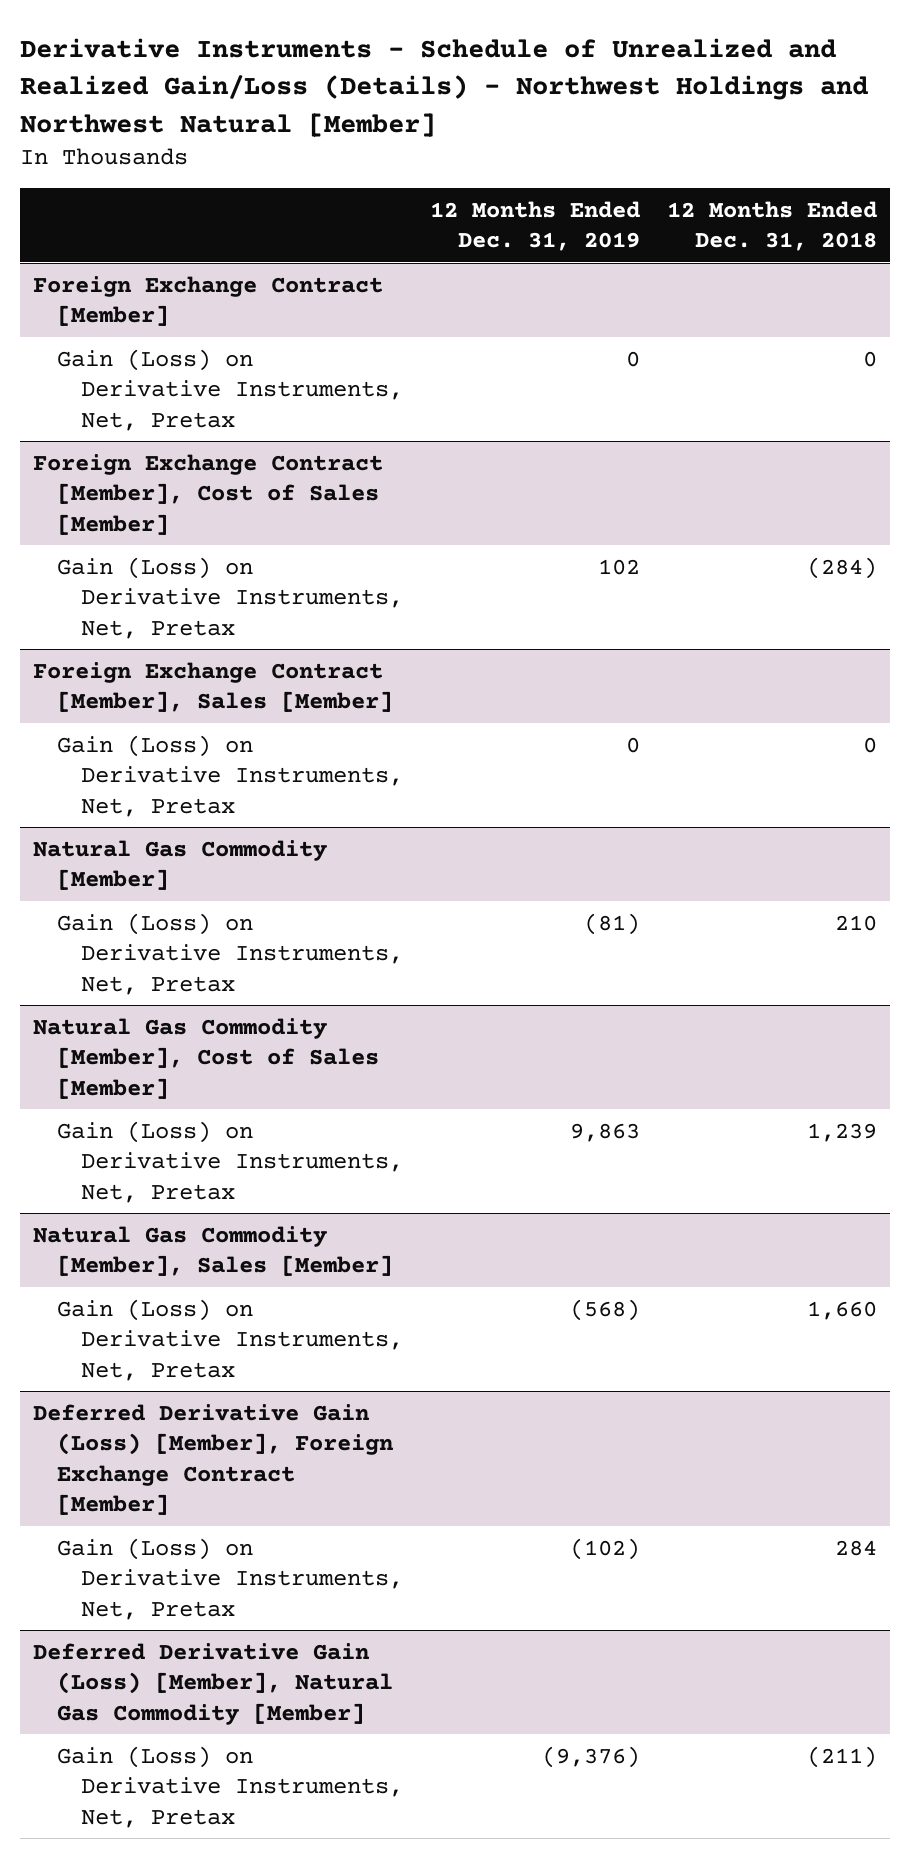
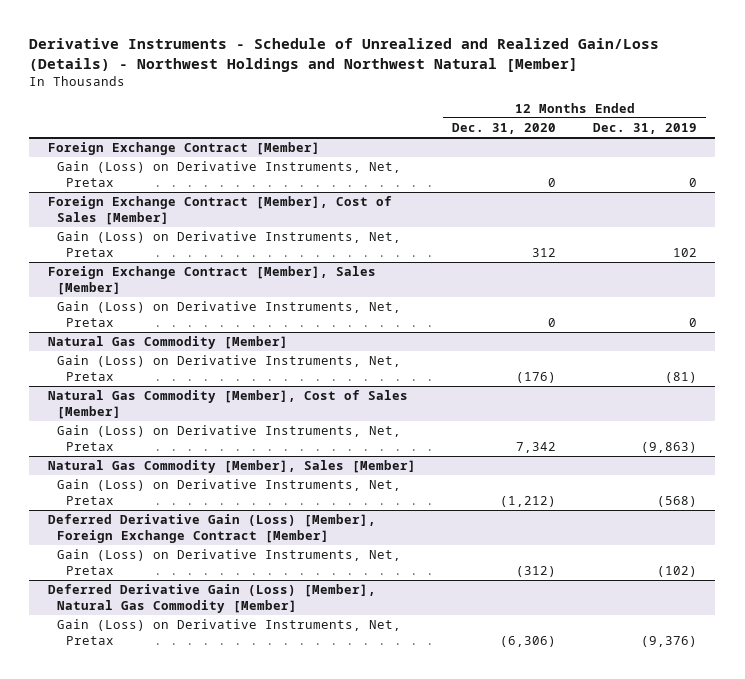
- | 12 Months Ended Dec. 31, 2019 | 12 Months Ended Dec. 31, 2018
+ | 12 Months Ended Dec. 31, 2020 | 12 Months Ended Dec. 31, 2019
@ Natural Gas Commodity [Member], Cost of Sales [Member]
- Gain (Loss) on Derivative Instruments, Net, Pretax | 9,863 | 1,239
+ Gain (Loss) on Derivative Instruments, Net, Pretax | 7,342 | (9,863)

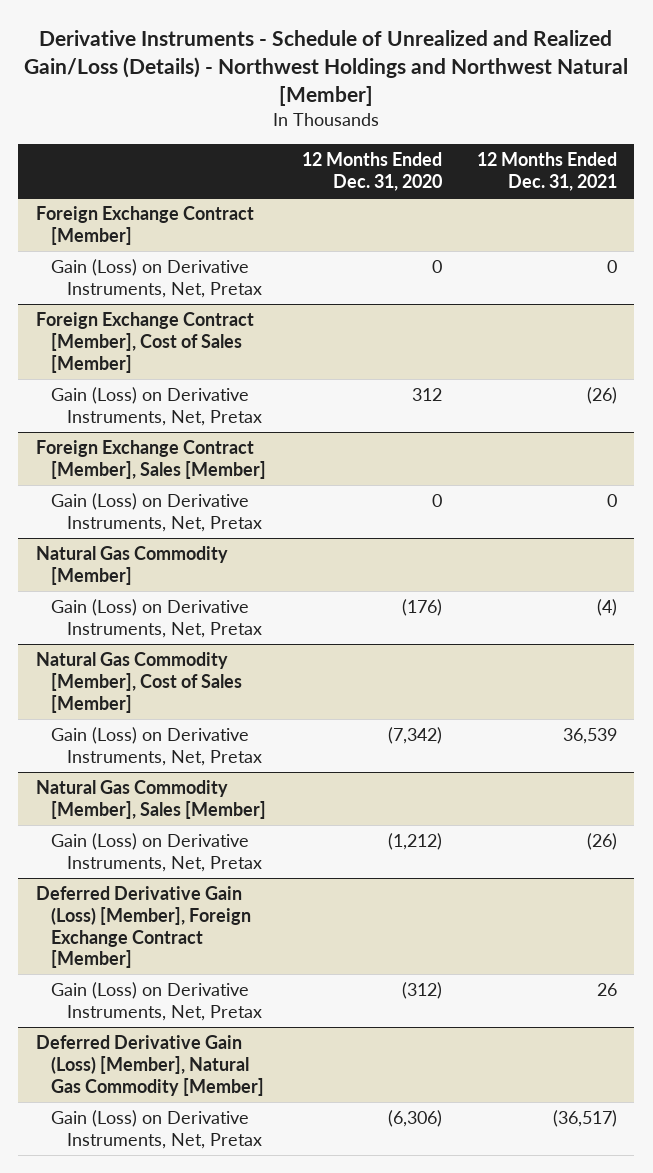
- | 12 Months Ended Dec. 31, 2020 | 12 Months Ended Dec. 31, 2019
+ | 12 Months Ended Dec. 31, 2020 | 12 Months Ended Dec. 31, 2021
@ Natural Gas Commodity [Member], Cost of Sales [Member]
- Gain (Loss) on Derivative Instruments, Net, Pretax | 7,342 | (9,863)
+ Gain (Loss) on Derivative Instruments, Net, Pretax | (7,342) | 36,539

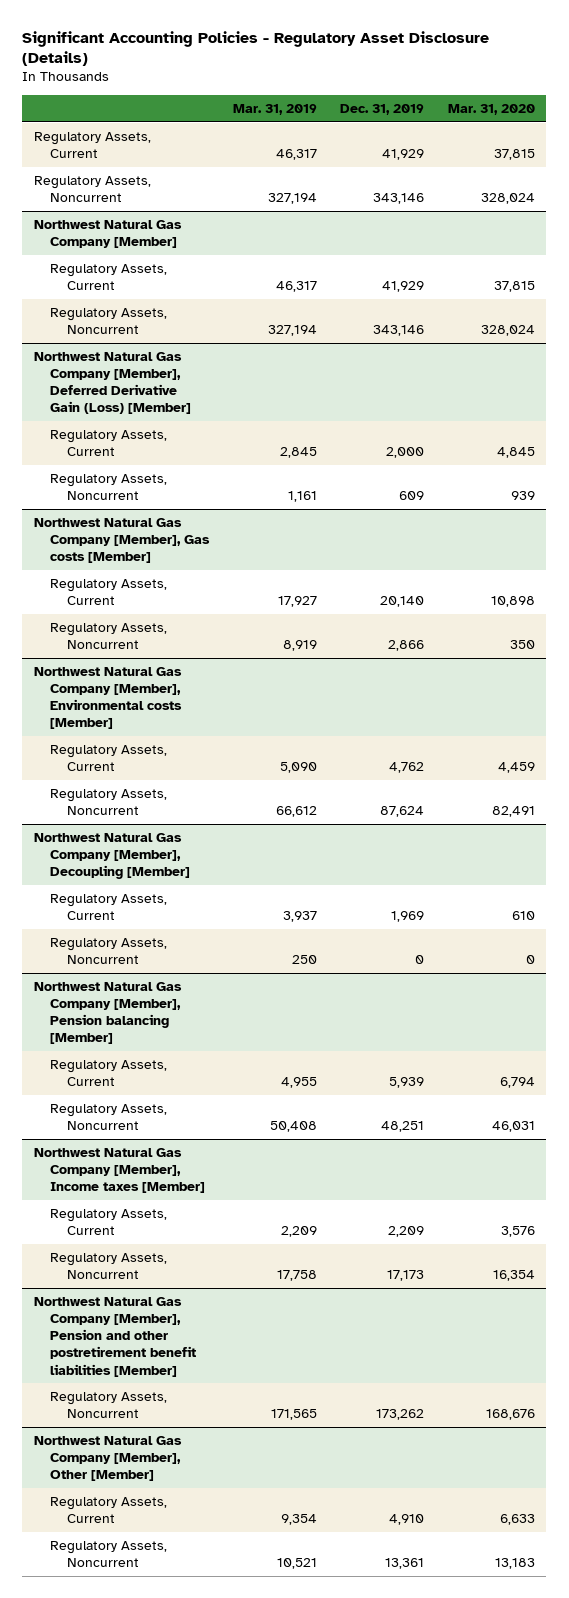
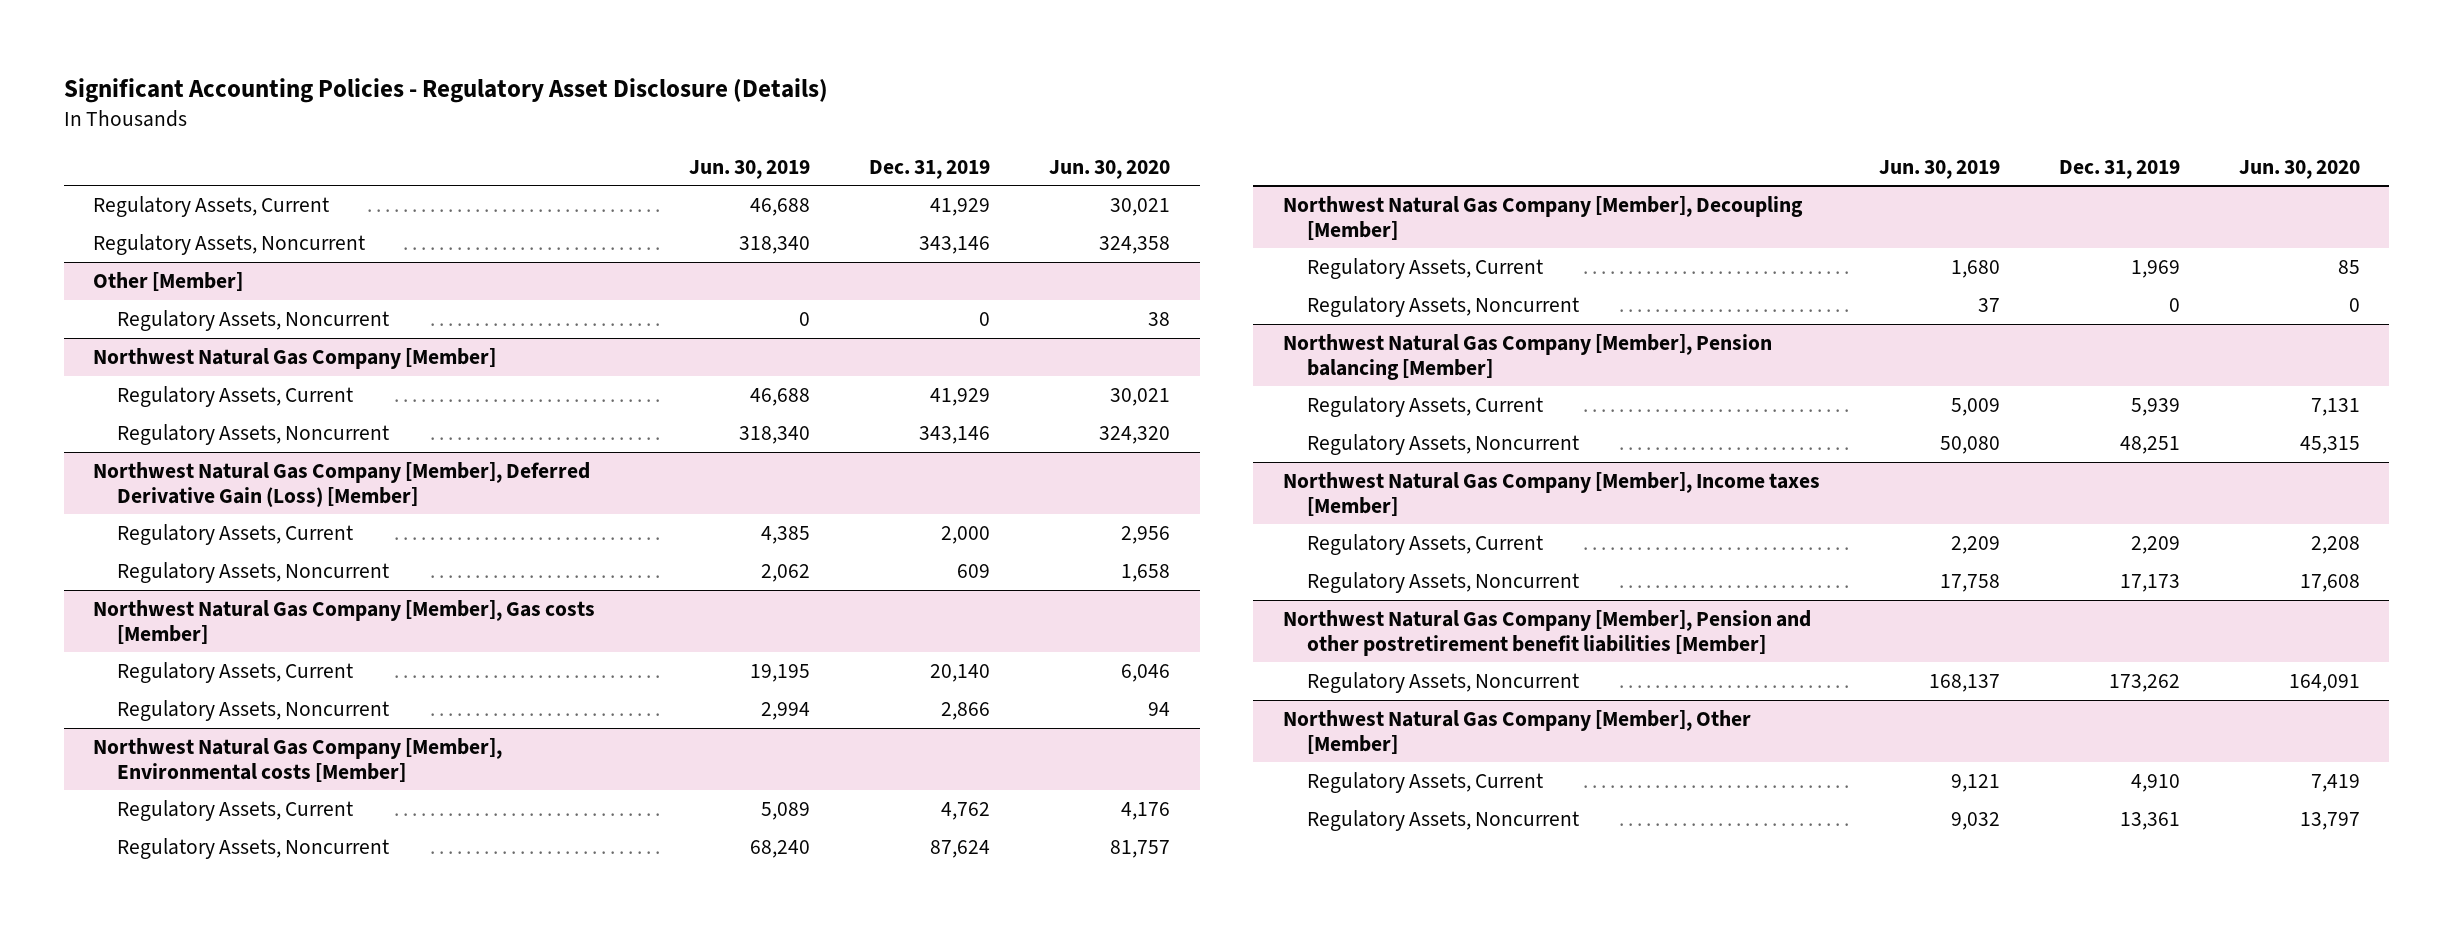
- | Mar. 31, 2019 | Dec. 31, 2019 | Mar. 31, 2020
+ | Jun. 30, 2019 | Dec. 31, 2019 | Jun. 30, 2020
+ Other [Member]
+ Regulatory Assets, Noncurrent | 0 | 0 | 38

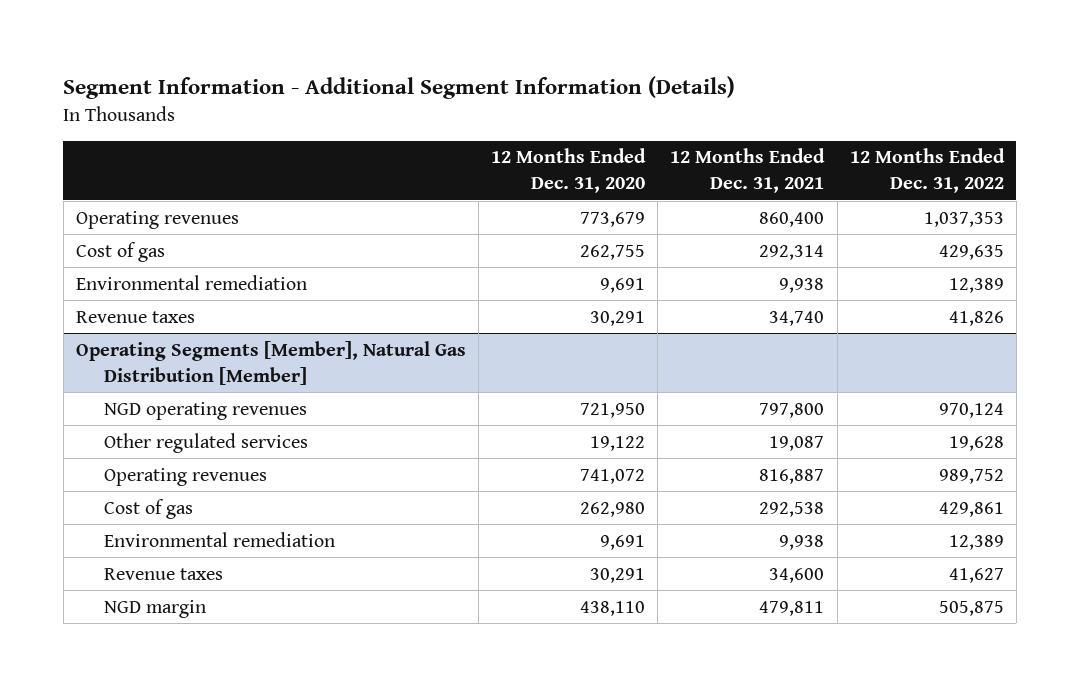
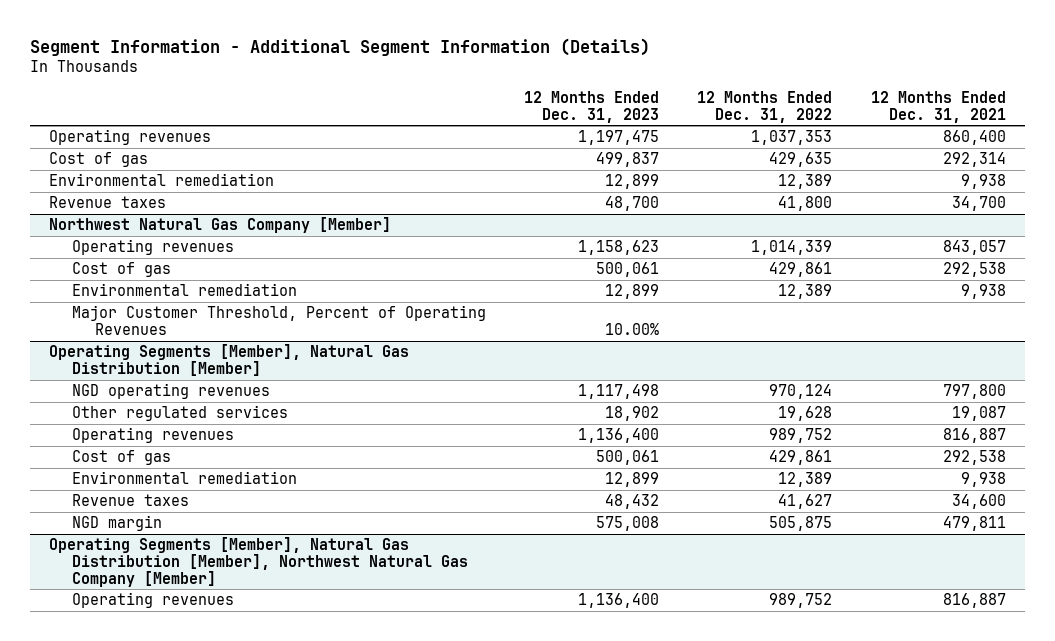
- | 12 Months Ended Dec. 31, 2020 | 12 Months Ended Dec. 31, 2021 | 12 Months Ended Dec. 31, 2022
+ | 12 Months Ended Dec. 31, 2023 | 12 Months Ended Dec. 31, 2022 | 12 Months Ended Dec. 31, 2021
- Revenue taxes | 30,291 | 34,740 | 41,826
+ Revenue taxes | 48,700 | 41,800 | 34,700
+ Northwest Natural Gas Company [Member]
+ Operating revenues | 1,158,623 | 1,014,339 | 843,057
+ Cost of gas | 500,061 | 429,861 | 292,538
+ Environmental remediation | 12,899 | 12,389 | 9,938
+ Major Customer Threshold, Percent of Operating Revenues | 10.00% | |
+ Operating Segments [Member], Natural Gas Distribution [Member], Northwest Natural Gas Company [Member]
+ Operating revenues | 1,136,400 | 989,752 | 816,887

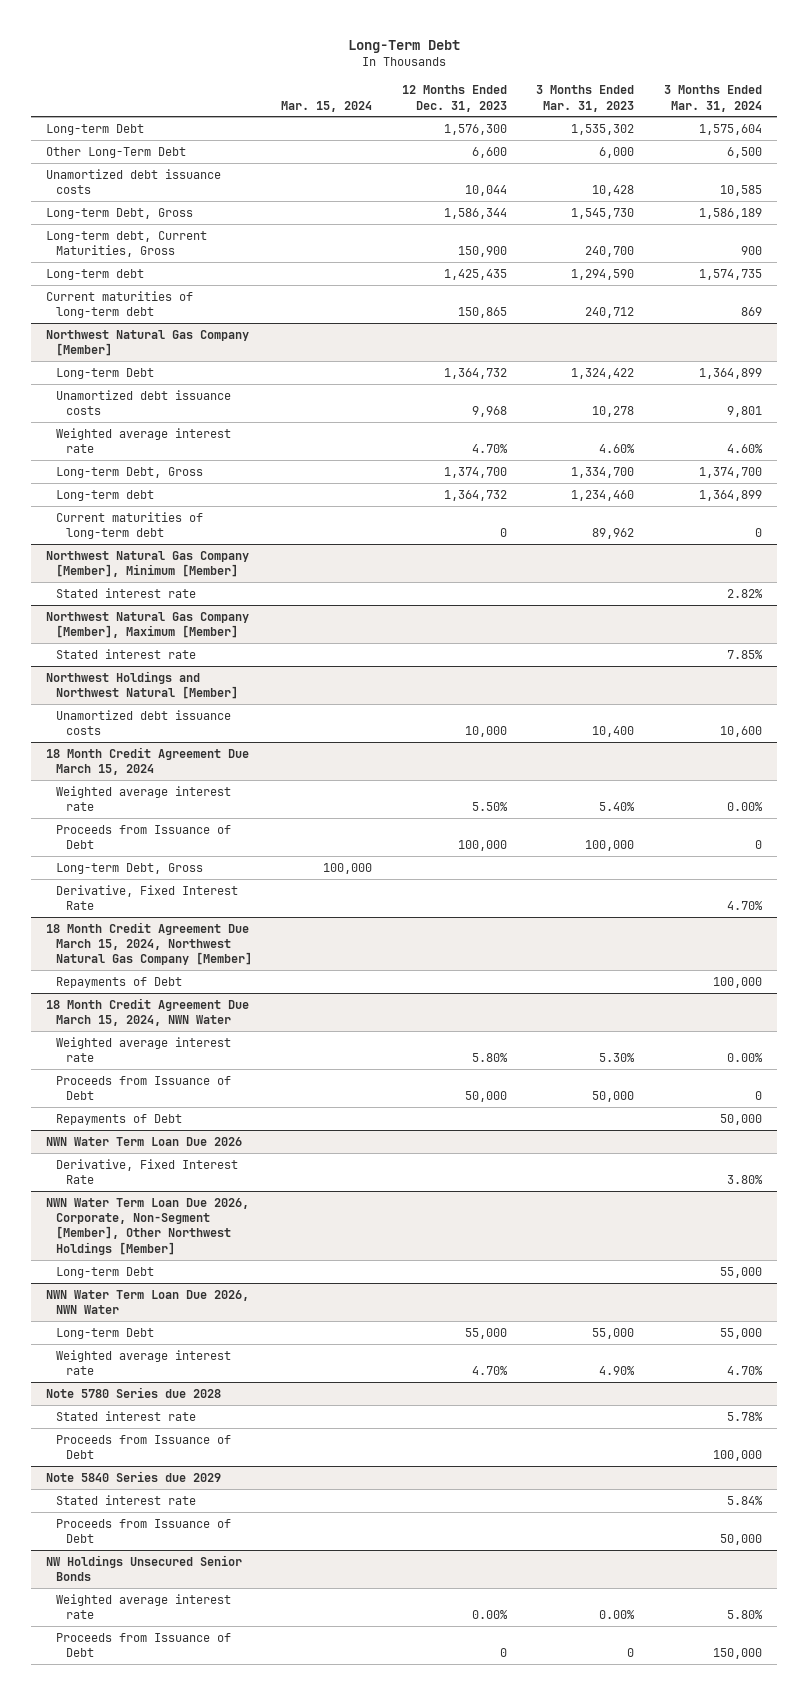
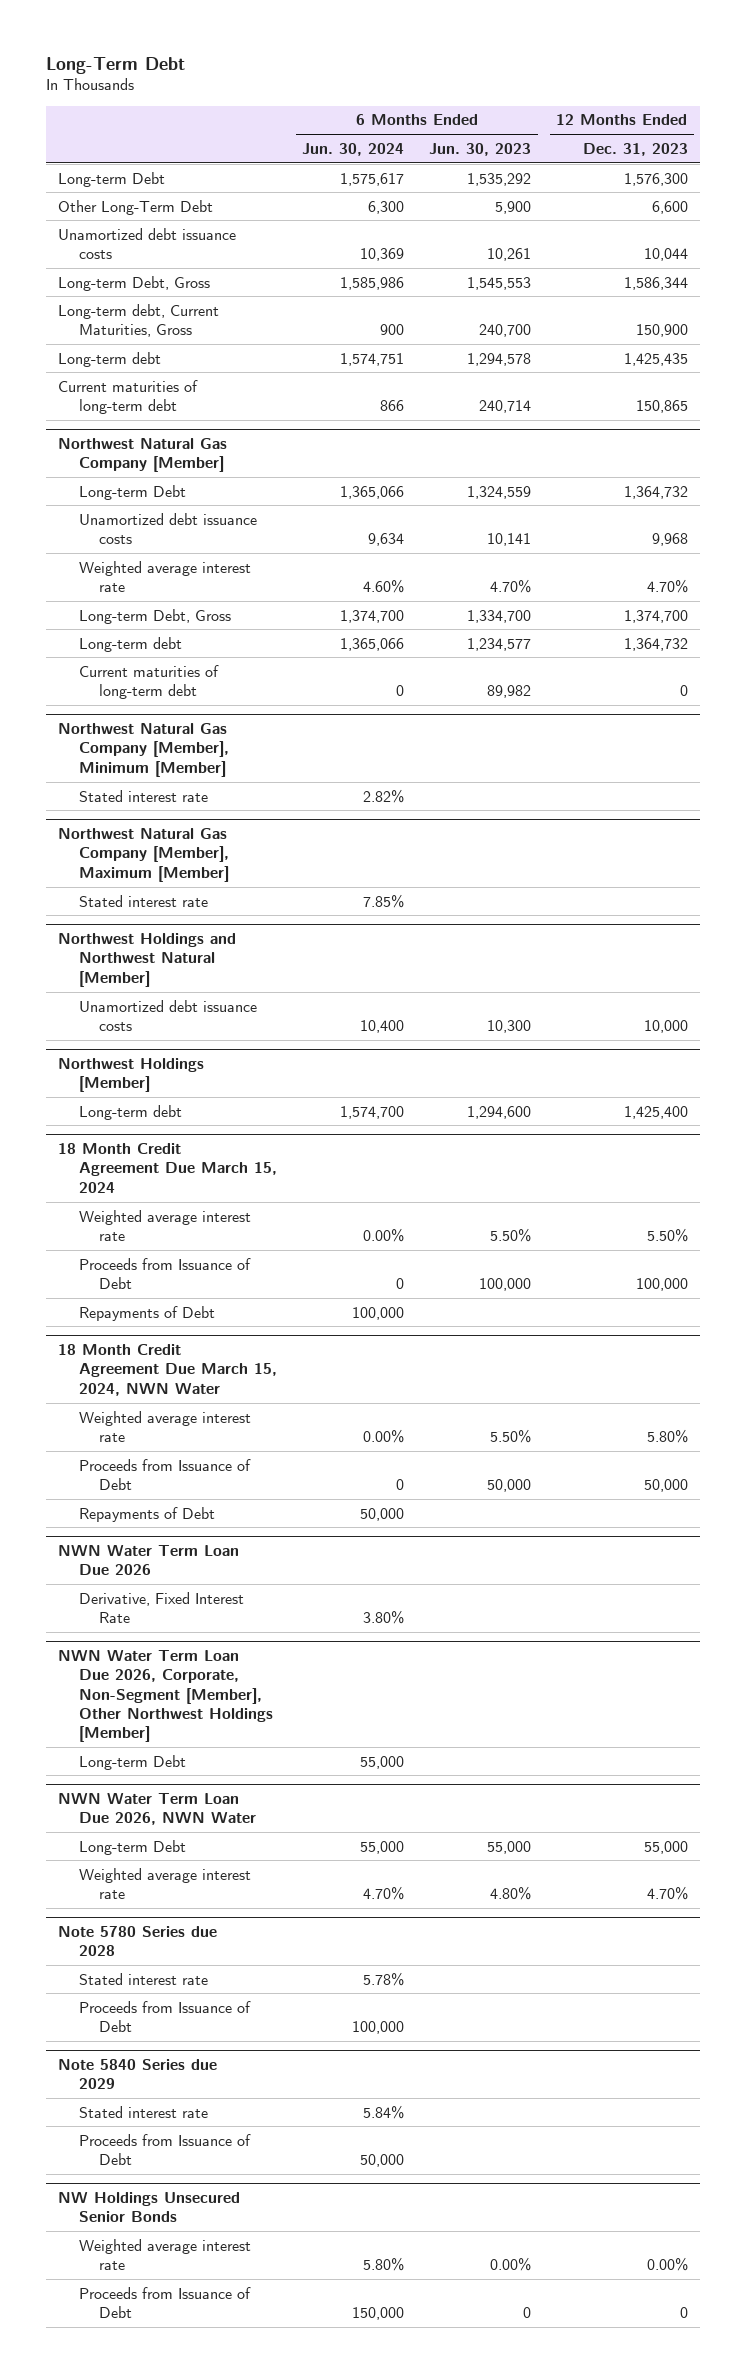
- | Mar. 15, 2024 | 12 Months Ended Dec. 31, 2023 | 3 Months Ended Mar. 31, 2023 | 3 Months Ended Mar. 31, 2024
+ | 6 Months Ended Jun. 30, 2024 | 6 Months Ended Jun. 30, 2023 | 12 Months Ended Dec. 31, 2023
+ Northwest Holdings [Member]
+ Long-term debt | 1,574,700 | 1,294,600 | 1,425,400
@ 18 Month Credit Agreement Due March 15, 2024
- Long-term Debt, Gross | 100,000 | | |
- Derivative, Fixed Interest Rate | | | | 4.70%
- 18 Month Credit Agreement Due March 15, 2024, Northwest Natural Gas Company [Member]

